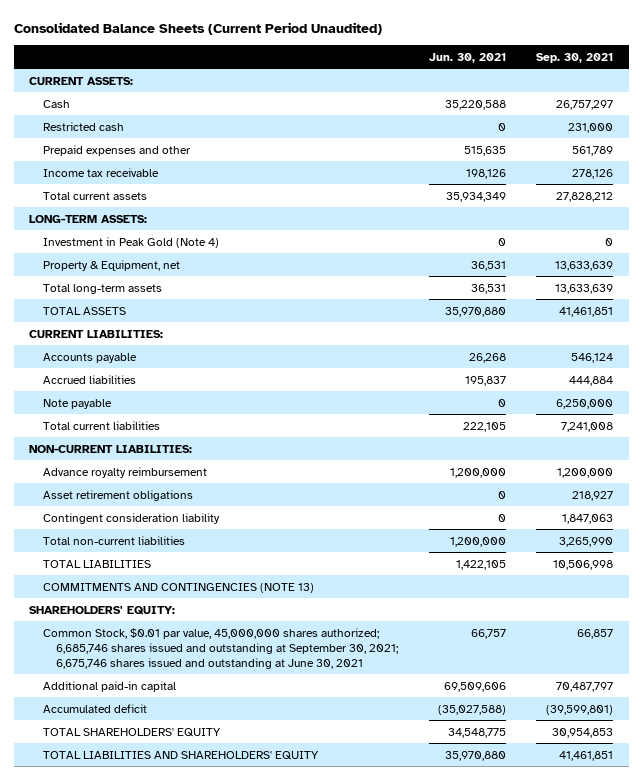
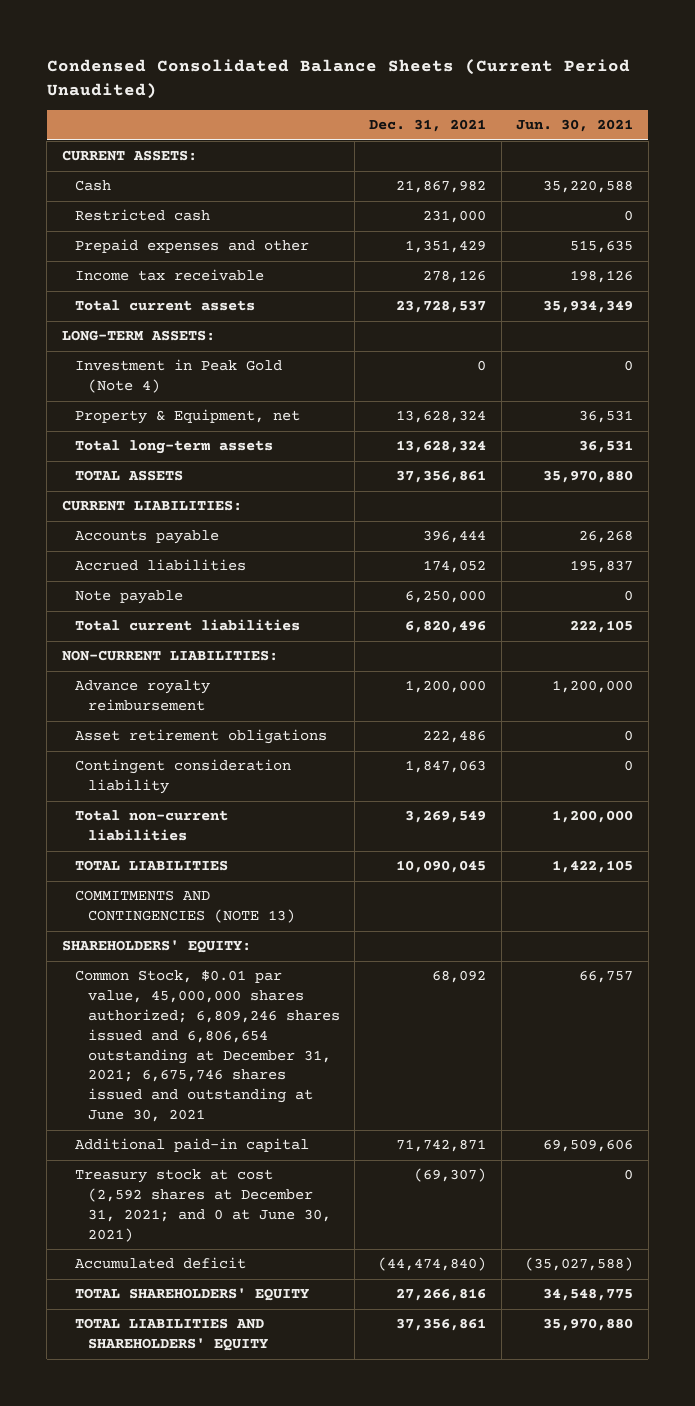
- Consolidated Balance Sheets (Current Period Unaudited)
+ Condensed Consolidated Balance Sheets (Current Period Unaudited)
- | Jun. 30, 2021 | Sep. 30, 2021
+ | Dec. 31, 2021 | Jun. 30, 2021
- Common Stock, $0.01 par value, 45,000,000 shares authorized; 6,685,746 shares issued and outstanding at September 30, 2021; 6,675,746 shares issued and outstanding at June 30, 2021 | 66,757 | 66,857
+ Common Stock, $0.01 par value, 45,000,000 shares authorized; 6,809,246 shares issued and 6,806,654 outstanding at December 31, 2021; 6,675,746 shares issued and outstanding at June 30, 2021 | 68,092 | 66,757
+ Treasury stock at cost (2,592 shares at December 31, 2021; and 0 at June 30, 2021) | (69,307) | 0

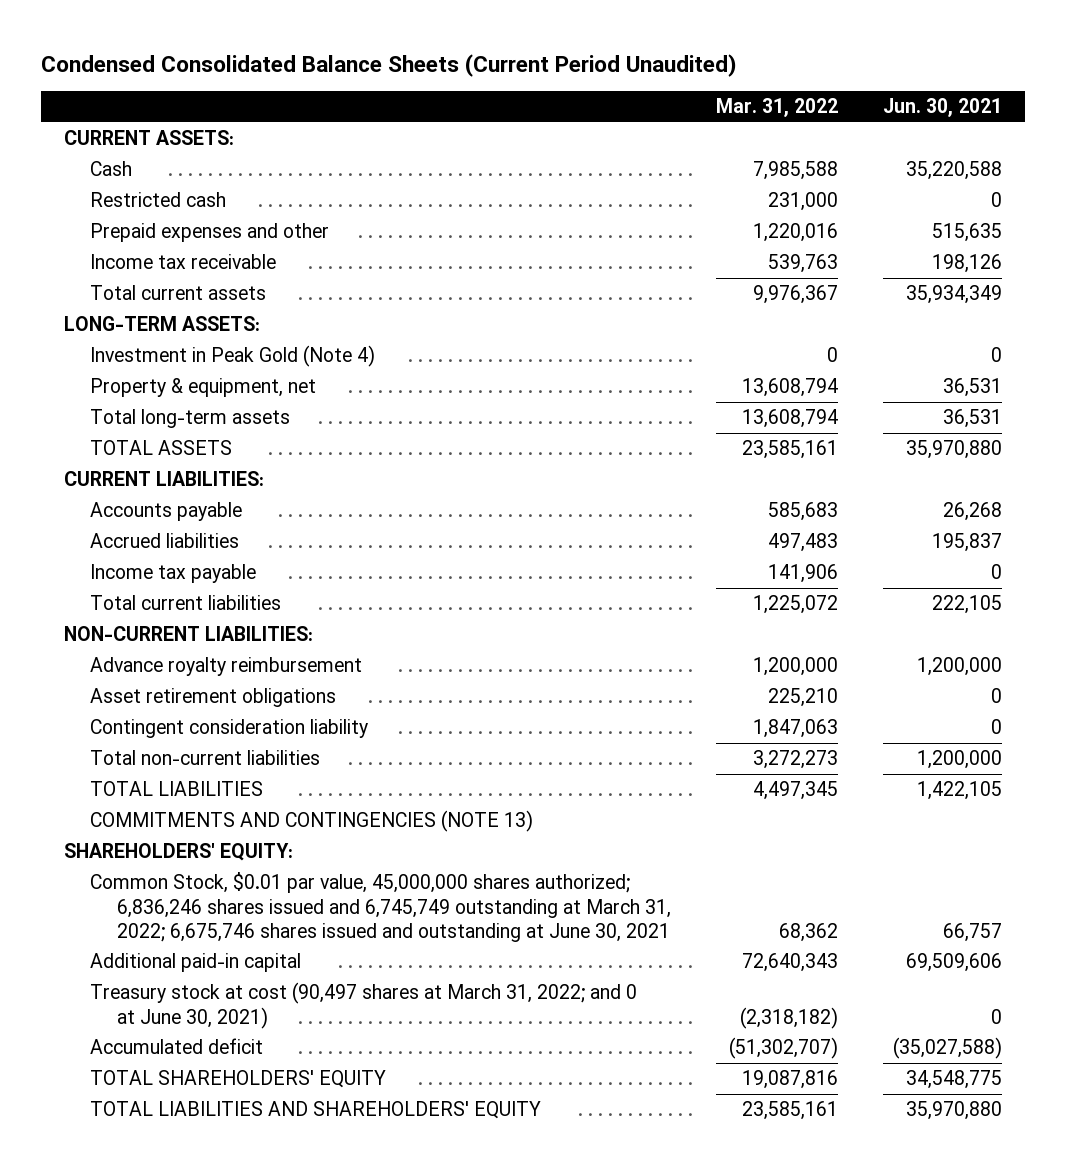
- | Dec. 31, 2021 | Jun. 30, 2021
+ | Mar. 31, 2022 | Jun. 30, 2021
- Property & Equipment, net | 13,628,324 | 36,531
+ Property & equipment, net | 13,608,794 | 36,531
- Note payable | 6,250,000 | 0
+ Income tax payable | 141,906 | 0
- Common Stock, $0.01 par value, 45,000,000 shares authorized; 6,809,246 shares issued and 6,806,654 outstanding at December 31, 2021; 6,675,746 shares issued and outstanding at June 30, 2021 | 68,092 | 66,757
+ Common Stock, $0.01 par value, 45,000,000 shares authorized; 6,836,246 shares issued and 6,745,749 outstanding at March 31, 2022; 6,675,746 shares issued and outstanding at June 30, 2021 | 68,362 | 66,757
- Treasury stock at cost (2,592 shares at December 31, 2021; and 0 at June 30, 2021) | (69,307) | 0
+ Treasury stock at cost (90,497 shares at March 31, 2022; and 0 at June 30, 2021) | (2,318,182) | 0

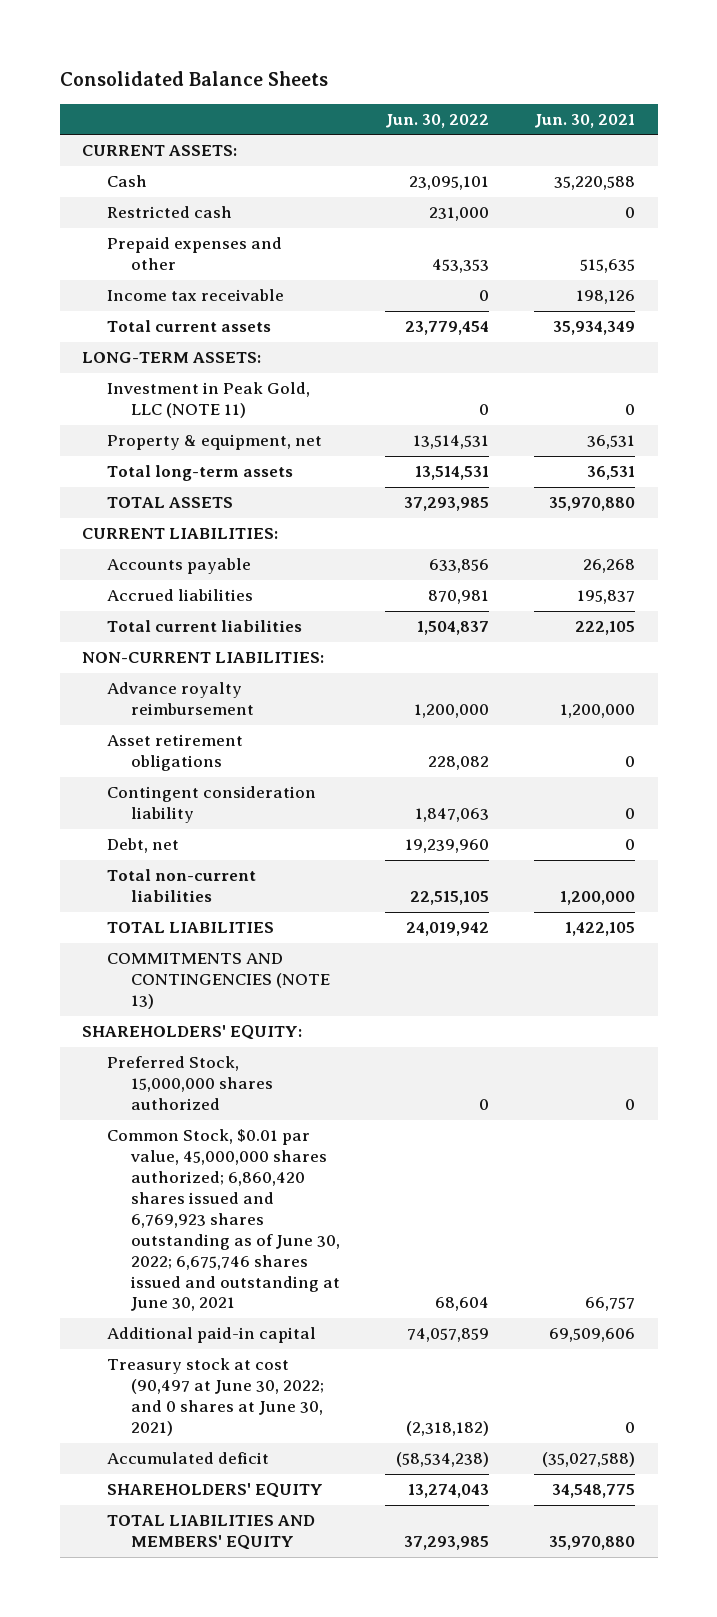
- Condensed Consolidated Balance Sheets (Current Period Unaudited)
+ Consolidated Balance Sheets
- | Mar. 31, 2022 | Jun. 30, 2021
+ | Jun. 30, 2022 | Jun. 30, 2021
- Investment in Peak Gold (Note 4) | 0 | 0
+ Investment in Peak Gold, LLC (NOTE 11) | 0 | 0
- Income tax payable | 141,906 | 0
+ Debt, net | 19,239,960 | 0
- Common Stock, $0.01 par value, 45,000,000 shares authorized; 6,836,246 shares issued and 6,745,749 outstanding at March 31, 2022; 6,675,746 shares issued and outstanding at June 30, 2021 | 68,362 | 66,757
+ Preferred Stock, 15,000,000 shares authorized | 0 | 0
+ Common Stock, $0.01 par value, 45,000,000 shares authorized; 6,860,420 shares issued and 6,769,923 shares outstanding as of June 30, 2022; 6,675,746 shares issued and outstanding at June 30, 2021 | 68,604 | 66,757
- Treasury stock at cost (90,497 shares at March 31, 2022; and 0 at June 30, 2021) | (2,318,182) | 0
+ Treasury stock at cost (90,497 at June 30, 2022; and 0 shares at June 30, 2021) | (2,318,182) | 0
- TOTAL SHAREHOLDERS' EQUITY | 19,087,816 | 34,548,775
- TOTAL LIABILITIES AND SHAREHOLDERS' EQUITY | 23,585,161 | 35,970,880
+ SHAREHOLDERS' EQUITY | 13,274,043 | 34,548,775
+ TOTAL LIABILITIES AND MEMBERS' EQUITY | 37,293,985 | 35,970,880

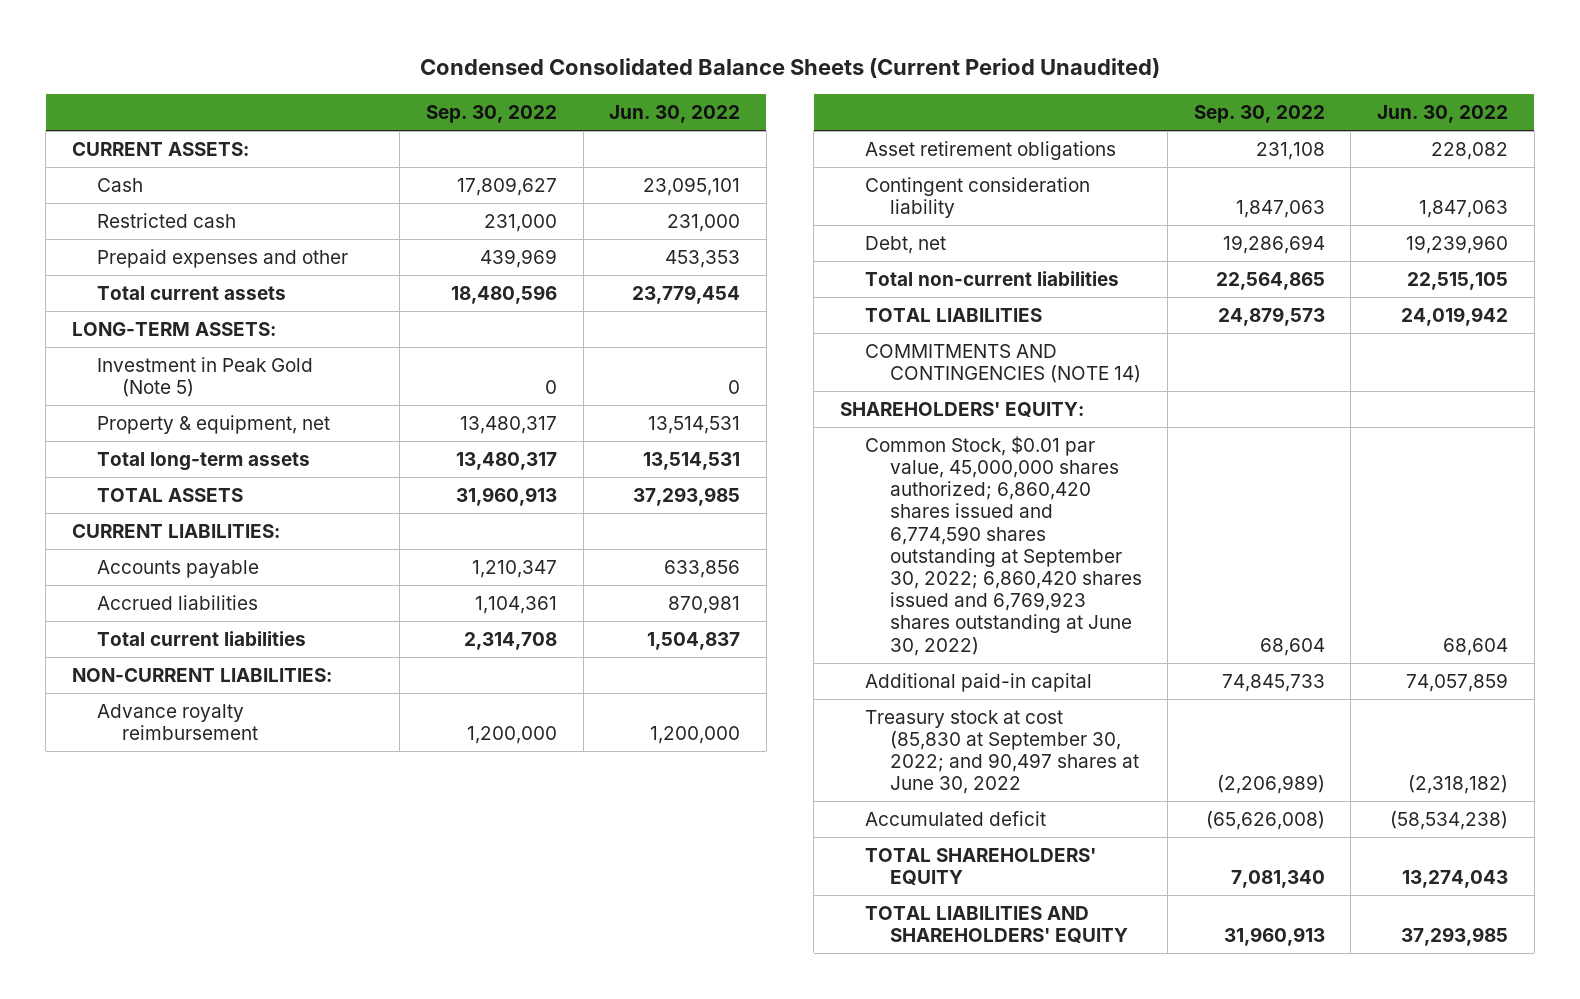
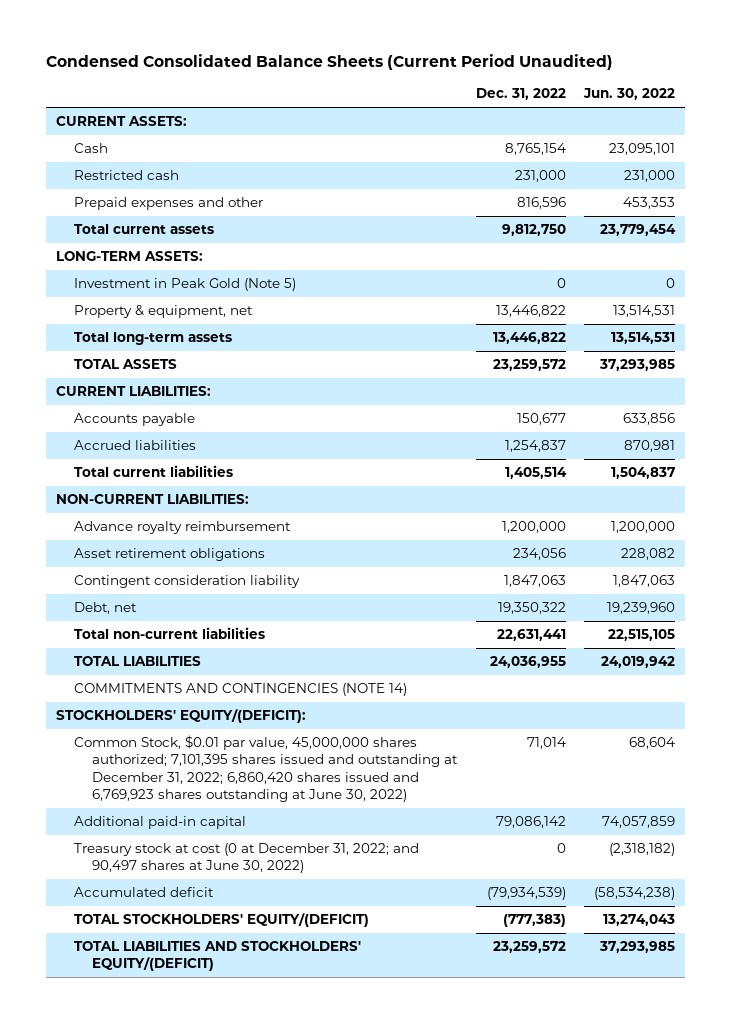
- | Sep. 30, 2022 | Jun. 30, 2022
+ | Dec. 31, 2022 | Jun. 30, 2022
- SHAREHOLDERS' EQUITY:
- Common Stock, $0.01 par value, 45,000,000 shares authorized; 6,860,420 shares issued and 6,774,590 shares outstanding at September 30, 2022; 6,860,420 shares issued and 6,769,923 shares outstanding at June 30, 2022) | 68,604 | 68,604
+ STOCKHOLDERS' EQUITY/(DEFICIT):
+ Common Stock, $0.01 par value, 45,000,000 shares authorized; 7,101,395 shares issued and outstanding at December 31, 2022; 6,860,420 shares issued and 6,769,923 shares outstanding at June 30, 2022) | 71,014 | 68,604
- Treasury stock at cost (85,830 at September 30, 2022; and 90,497 shares at June 30, 2022 | (2,206,989) | (2,318,182)
+ Treasury stock at cost (0 at December 31, 2022; and 90,497 shares at June 30, 2022) | 0 | (2,318,182)
- TOTAL SHAREHOLDERS' EQUITY | 7,081,340 | 13,274,043
- TOTAL LIABILITIES AND SHAREHOLDERS' EQUITY | 31,960,913 | 37,293,985
+ TOTAL STOCKHOLDERS' EQUITY/(DEFICIT) | (777,383) | 13,274,043
+ TOTAL LIABILITIES AND STOCKHOLDERS' EQUITY/(DEFICIT) | 23,259,572 | 37,293,985

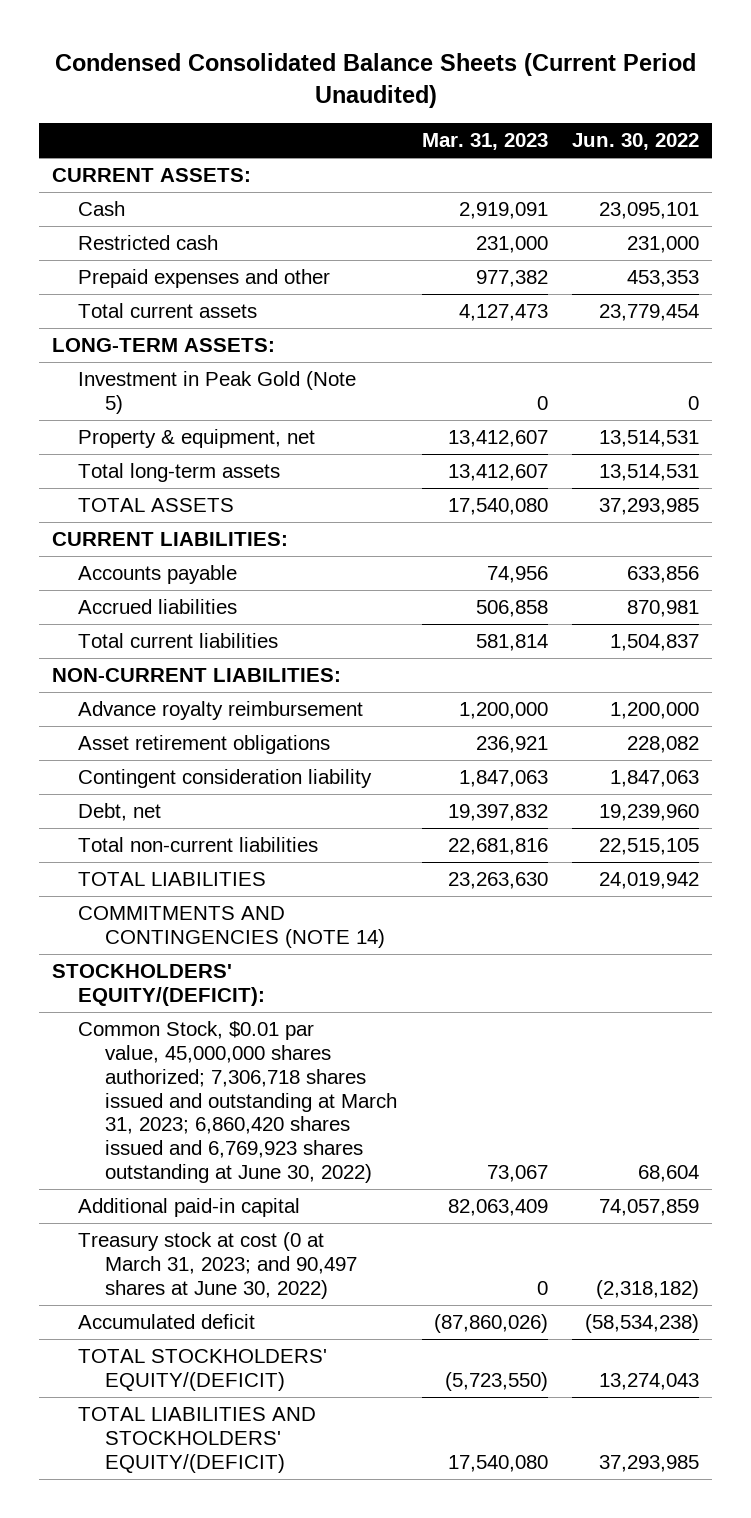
- | Dec. 31, 2022 | Jun. 30, 2022
+ | Mar. 31, 2023 | Jun. 30, 2022
- Common Stock, $0.01 par value, 45,000,000 shares authorized; 7,101,395 shares issued and outstanding at December 31, 2022; 6,860,420 shares issued and 6,769,923 shares outstanding at June 30, 2022) | 71,014 | 68,604
+ Common Stock, $0.01 par value, 45,000,000 shares authorized; 7,306,718 shares issued and outstanding at March 31, 2023; 6,860,420 shares issued and 6,769,923 shares outstanding at June 30, 2022) | 73,067 | 68,604
- Treasury stock at cost (0 at December 31, 2022; and 90,497 shares at June 30, 2022) | 0 | (2,318,182)
+ Treasury stock at cost (0 at March 31, 2023; and 90,497 shares at June 30, 2022) | 0 | (2,318,182)

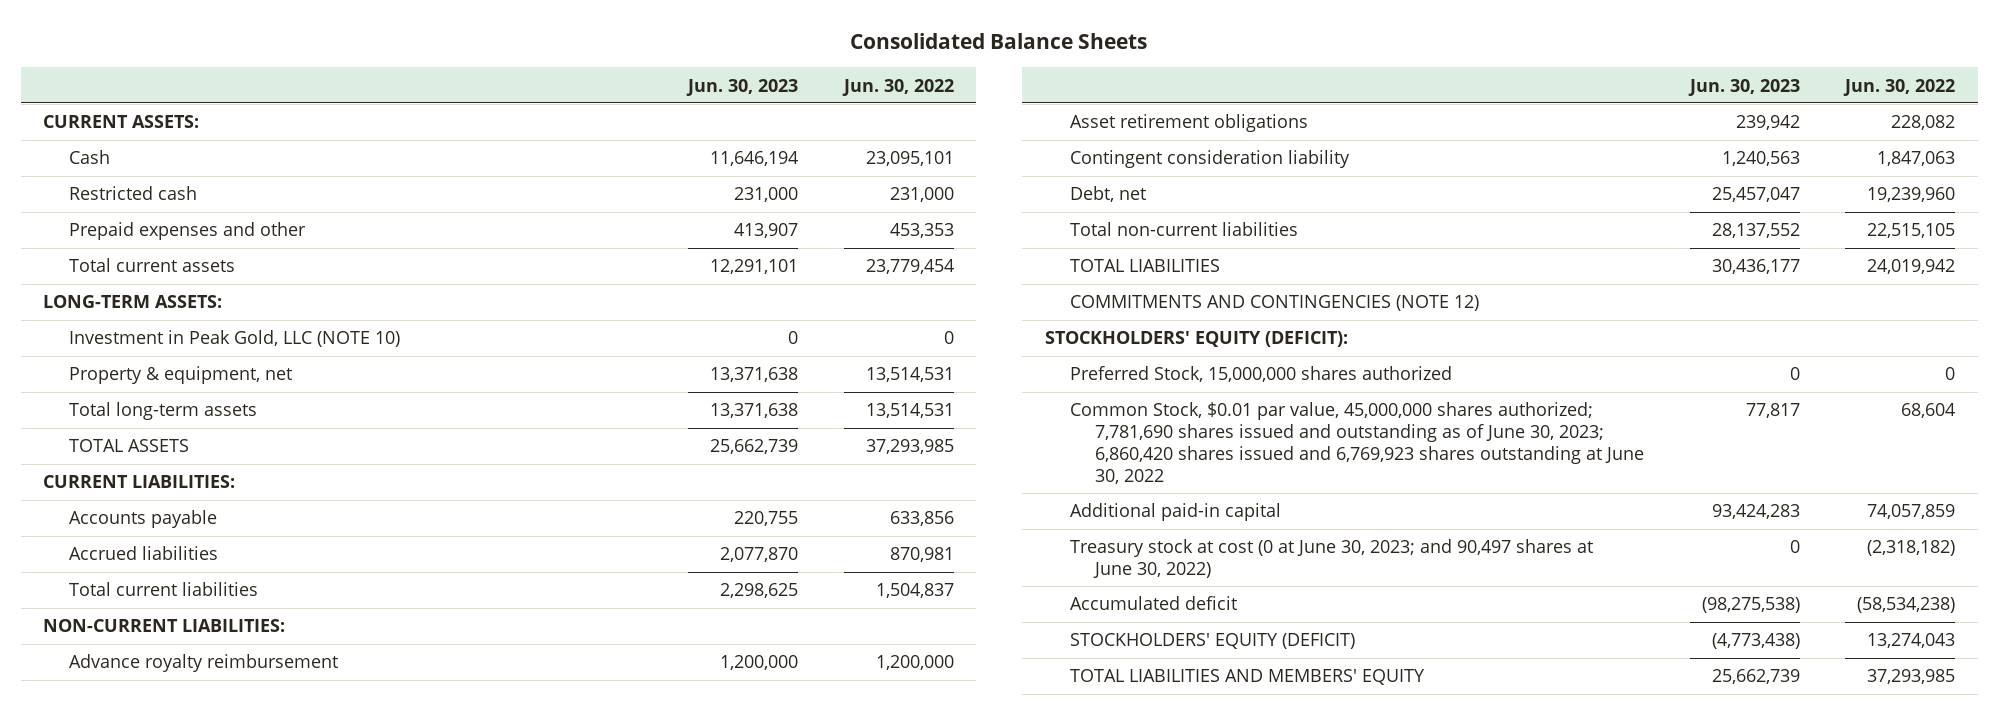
- Condensed Consolidated Balance Sheets (Current Period Unaudited)
+ Consolidated Balance Sheets
- | Mar. 31, 2023 | Jun. 30, 2022
+ | Jun. 30, 2023 | Jun. 30, 2022
- Investment in Peak Gold (Note 5) | 0 | 0
+ Investment in Peak Gold, LLC (NOTE 10) | 0 | 0
- COMMITMENTS AND CONTINGENCIES (NOTE 14)
- STOCKHOLDERS' EQUITY/(DEFICIT):
- Common Stock, $0.01 par value, 45,000,000 shares authorized; 7,306,718 shares issued and outstanding at March 31, 2023; 6,860,420 shares issued and 6,769,923 shares outstanding at June 30, 2022) | 73,067 | 68,604
+ COMMITMENTS AND CONTINGENCIES (NOTE 12)
+ STOCKHOLDERS' EQUITY (DEFICIT):
+ Preferred Stock, 15,000,000 shares authorized | 0 | 0
+ Common Stock, $0.01 par value, 45,000,000 shares authorized; 7,781,690 shares issued and outstanding as of June 30, 2023; 6,860,420 shares issued and 6,769,923 shares outstanding at June 30, 2022 | 77,817 | 68,604
- Treasury stock at cost (0 at March 31, 2023; and 90,497 shares at June 30, 2022) | 0 | (2,318,182)
+ Treasury stock at cost (0 at June 30, 2023; and 90,497 shares at June 30, 2022) | 0 | (2,318,182)
- TOTAL STOCKHOLDERS' EQUITY/(DEFICIT) | (5,723,550) | 13,274,043
- TOTAL LIABILITIES AND STOCKHOLDERS' EQUITY/(DEFICIT) | 17,540,080 | 37,293,985
+ STOCKHOLDERS' EQUITY (DEFICIT) | (4,773,438) | 13,274,043
+ TOTAL LIABILITIES AND MEMBERS' EQUITY | 25,662,739 | 37,293,985

